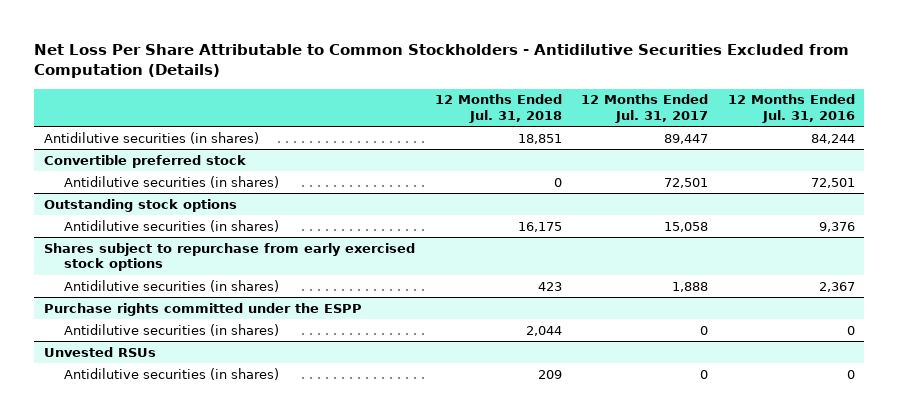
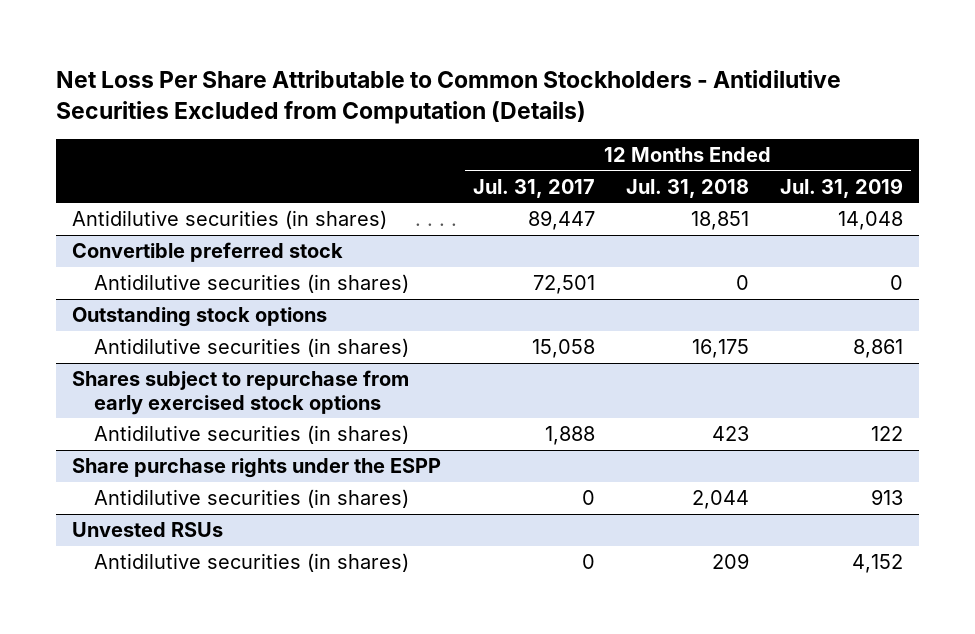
- | 12 Months Ended Jul. 31, 2018 | 12 Months Ended Jul. 31, 2017 | 12 Months Ended Jul. 31, 2016
+ | 12 Months Ended Jul. 31, 2017 | 12 Months Ended Jul. 31, 2018 | 12 Months Ended Jul. 31, 2019
- Purchase rights committed under the ESPP
+ Share purchase rights under the ESPP

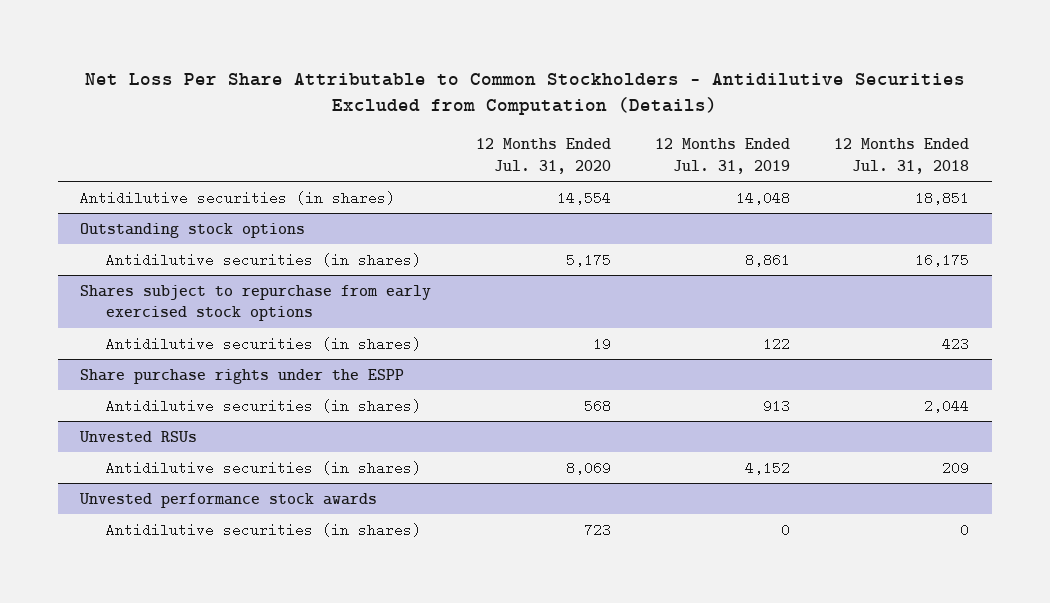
- | 12 Months Ended Jul. 31, 2017 | 12 Months Ended Jul. 31, 2018 | 12 Months Ended Jul. 31, 2019
+ | 12 Months Ended Jul. 31, 2020 | 12 Months Ended Jul. 31, 2019 | 12 Months Ended Jul. 31, 2018
- Convertible preferred stock
- Antidilutive securities (in shares) | 72,501 | 0 | 0
+ Unvested performance stock awards
+ Antidilutive securities (in shares) | 723 | 0 | 0

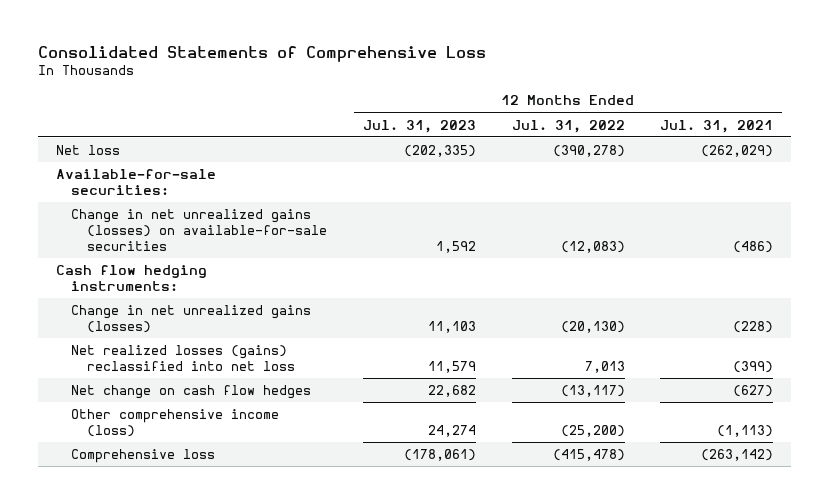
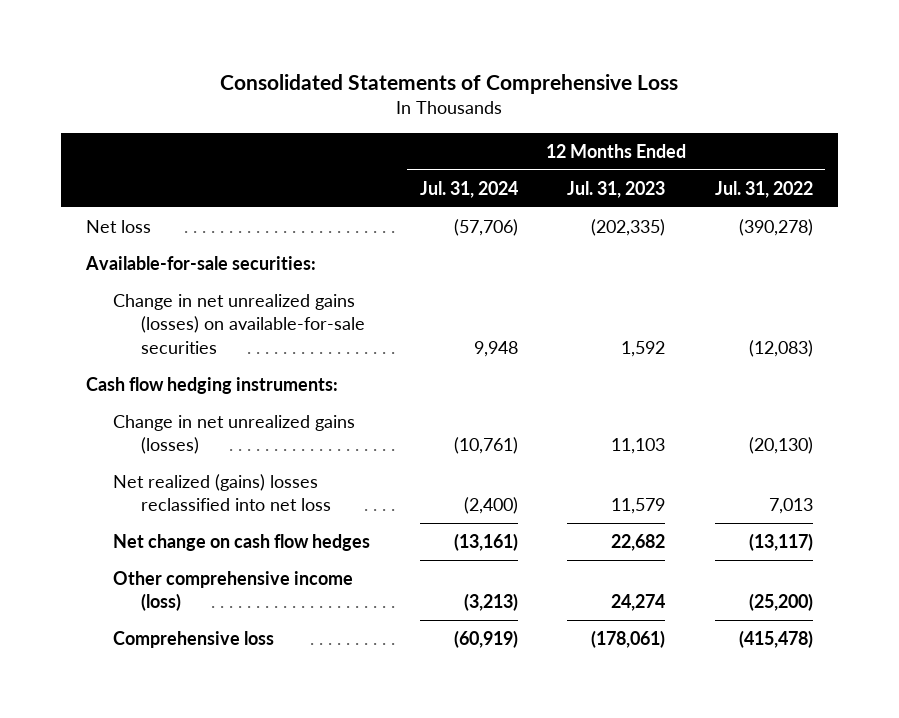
- | 12 Months Ended Jul. 31, 2023 | 12 Months Ended Jul. 31, 2022 | 12 Months Ended Jul. 31, 2021
+ | 12 Months Ended Jul. 31, 2024 | 12 Months Ended Jul. 31, 2023 | 12 Months Ended Jul. 31, 2022
- Net realized losses (gains) reclassified into net loss | 11,579 | 7,013 | (399)
+ Net realized (gains) losses reclassified into net loss | (2,400) | 11,579 | 7,013

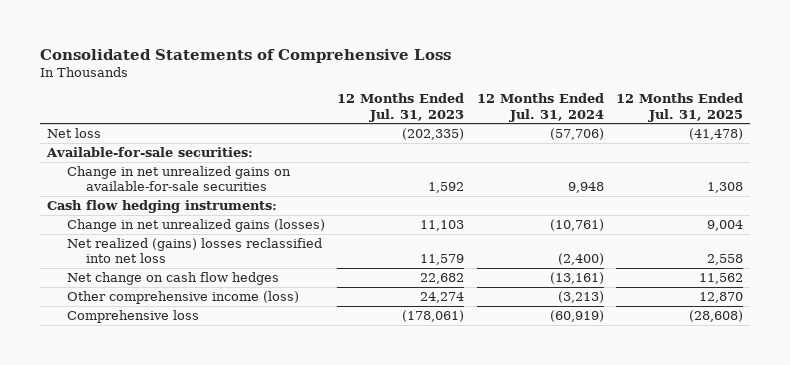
- | 12 Months Ended Jul. 31, 2024 | 12 Months Ended Jul. 31, 2023 | 12 Months Ended Jul. 31, 2022
+ | 12 Months Ended Jul. 31, 2023 | 12 Months Ended Jul. 31, 2024 | 12 Months Ended Jul. 31, 2025
- Change in net unrealized gains (losses) on available-for-sale securities | 9,948 | 1,592 | (12,083)
+ Change in net unrealized gains on available-for-sale securities | 1,592 | 9,948 | 1,308

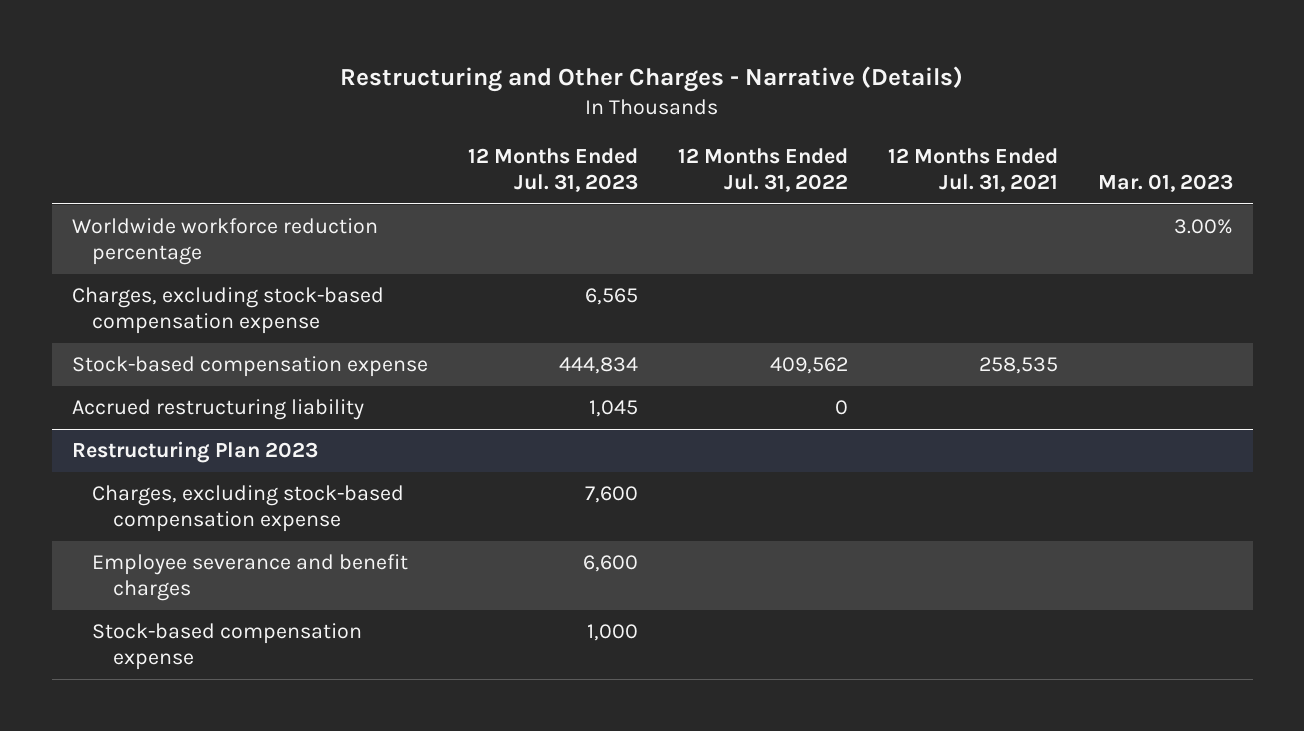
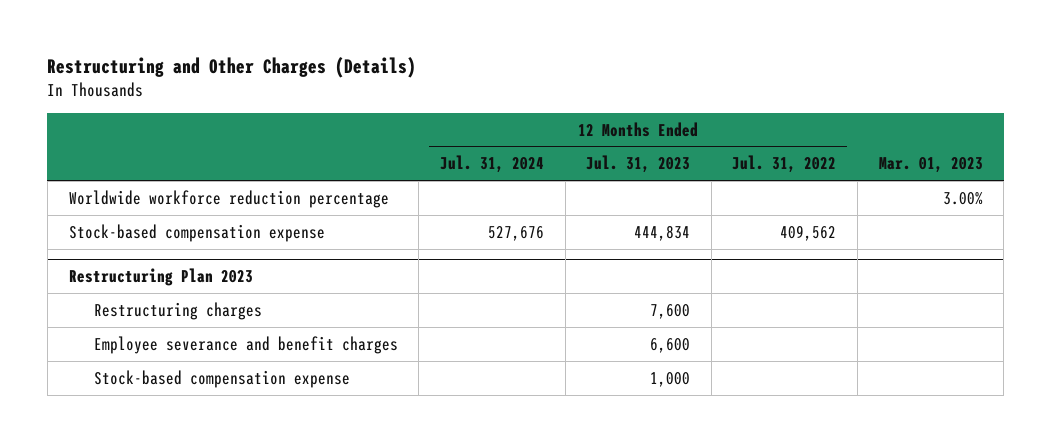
- Restructuring and Other Charges - Narrative (Details)
+ Restructuring and Other Charges (Details)
- | 12 Months Ended Jul. 31, 2023 | 12 Months Ended Jul. 31, 2022 | 12 Months Ended Jul. 31, 2021 | Mar. 01, 2023
+ | 12 Months Ended Jul. 31, 2024 | 12 Months Ended Jul. 31, 2023 | 12 Months Ended Jul. 31, 2022 | Mar. 01, 2023
- Charges, excluding stock-based compensation expense | 6,565 | | |
- Accrued restructuring liability | 1,045 | 0 | |
@ Restructuring Plan 2023
- Charges, excluding stock-based compensation expense | 7,600 | | |
+ Restructuring charges | | 7,600 | |

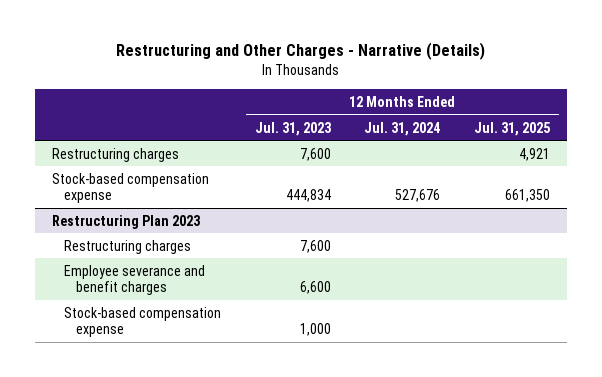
- Restructuring and Other Charges (Details)
+ Restructuring and Other Charges - Narrative (Details)
- | 12 Months Ended Jul. 31, 2024 | 12 Months Ended Jul. 31, 2023 | 12 Months Ended Jul. 31, 2022 | Mar. 01, 2023
+ | 12 Months Ended Jul. 31, 2023 | 12 Months Ended Jul. 31, 2024 | 12 Months Ended Jul. 31, 2025
- Worldwide workforce reduction percentage | | | | 3.00%
+ Restructuring charges | 7,600 | | 4,921

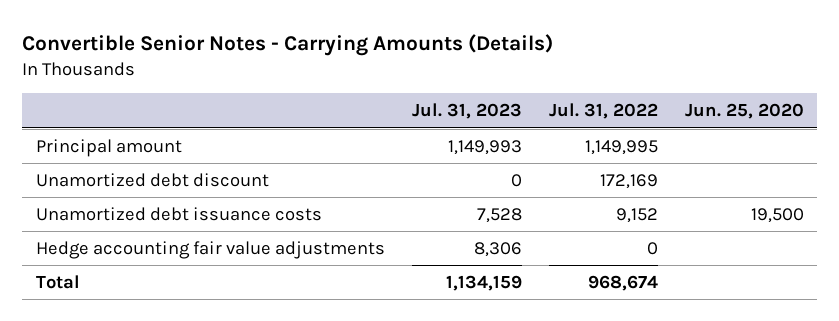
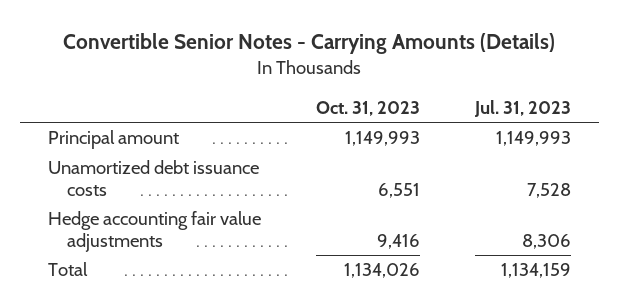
- | Jul. 31, 2023 | Jul. 31, 2022 | Jun. 25, 2020
+ | Oct. 31, 2023 | Jul. 31, 2023
- Unamortized debt discount | 0 | 172,169 |

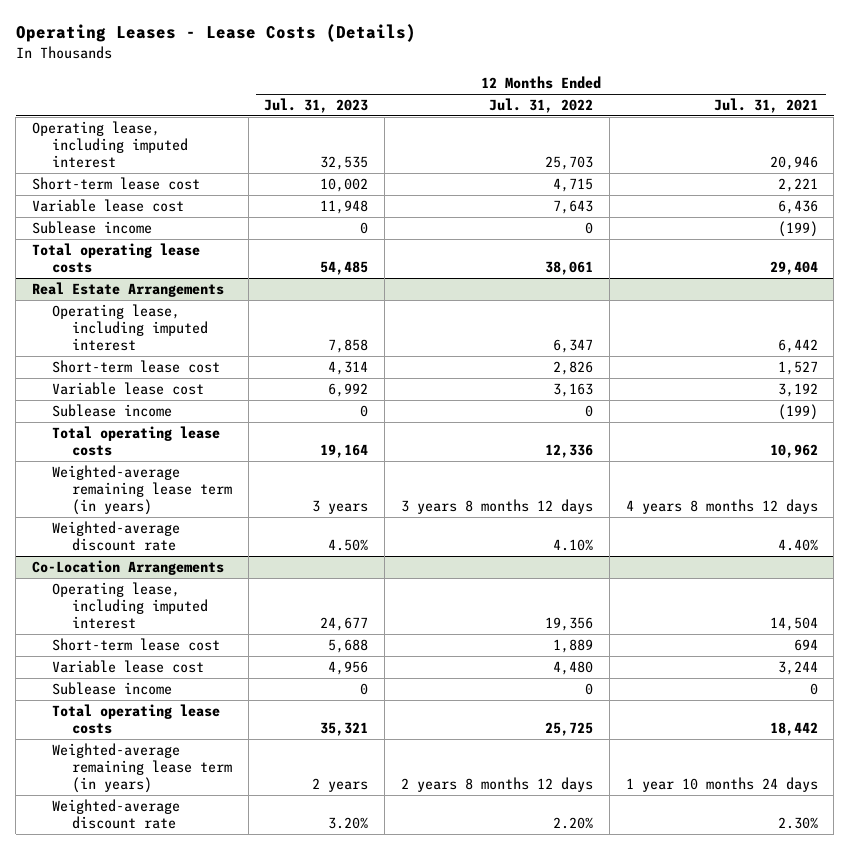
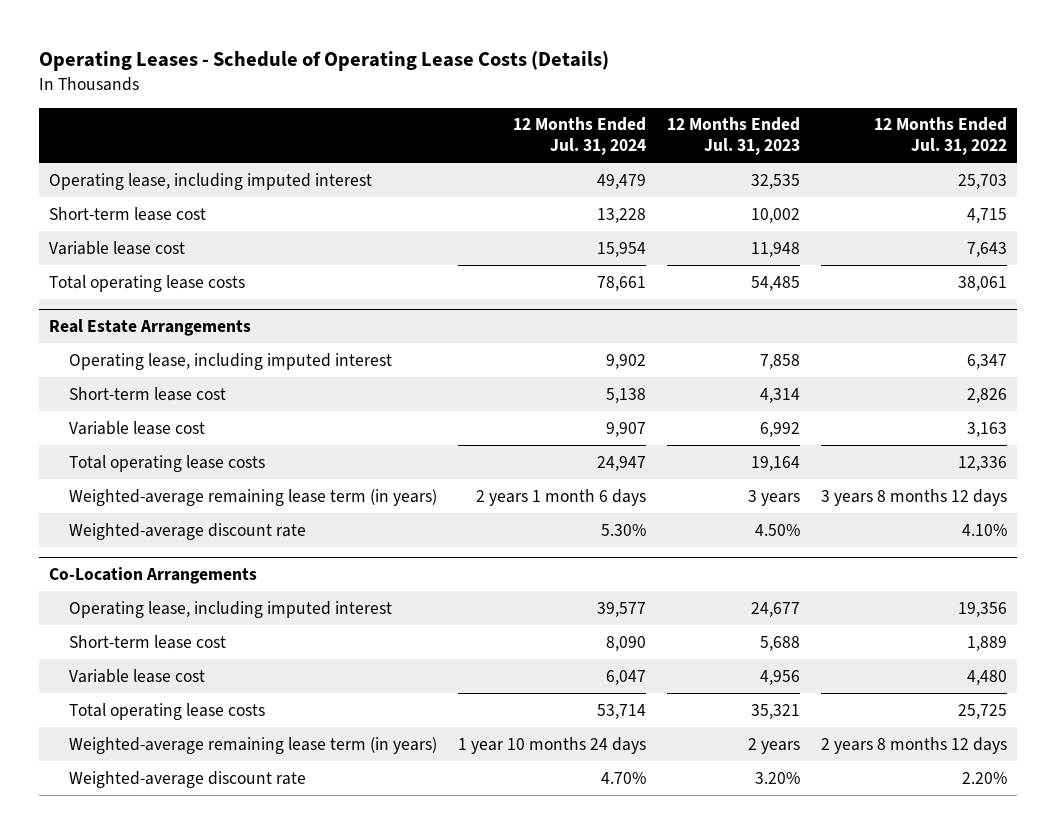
- Operating Leases - Lease Costs (Details)
+ Operating Leases - Schedule of Operating Lease Costs (Details)
- | 12 Months Ended Jul. 31, 2023 | 12 Months Ended Jul. 31, 2022 | 12 Months Ended Jul. 31, 2021
+ | 12 Months Ended Jul. 31, 2024 | 12 Months Ended Jul. 31, 2023 | 12 Months Ended Jul. 31, 2022
- Sublease income | 0 | 0 | (199)
@ Real Estate Arrangements
- Sublease income | 0 | 0 | (199)
@ Co-Location Arrangements
- Sublease income | 0 | 0 | 0

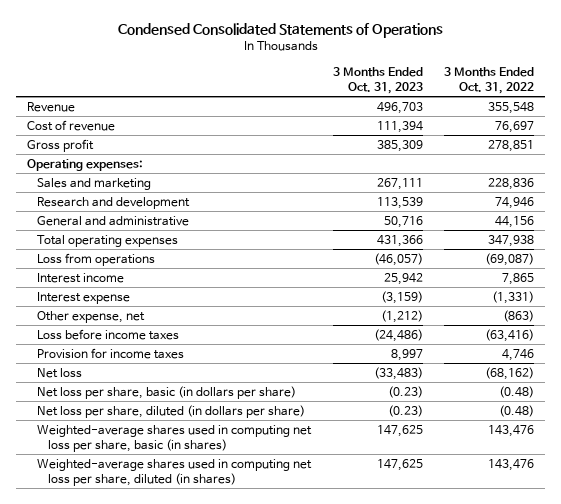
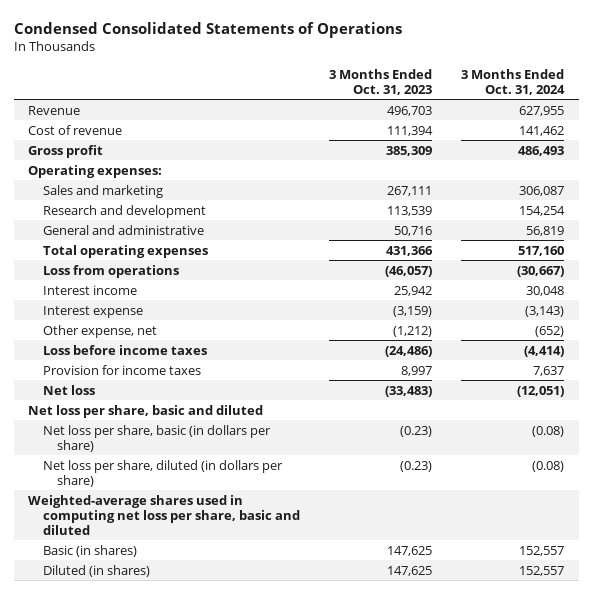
- | 3 Months Ended Oct. 31, 2023 | 3 Months Ended Oct. 31, 2022
+ | 3 Months Ended Oct. 31, 2023 | 3 Months Ended Oct. 31, 2024
+ Net loss per share, basic and diluted
- Weighted-average shares used in computing net loss per share, basic (in shares) | 147,625 | 143,476
- Weighted-average shares used in computing net loss per share, diluted (in shares) | 147,625 | 143,476
+ Weighted-average shares used in computing net loss per share, basic and diluted
+ Basic (in shares) | 147,625 | 152,557
+ Diluted (in shares) | 147,625 | 152,557

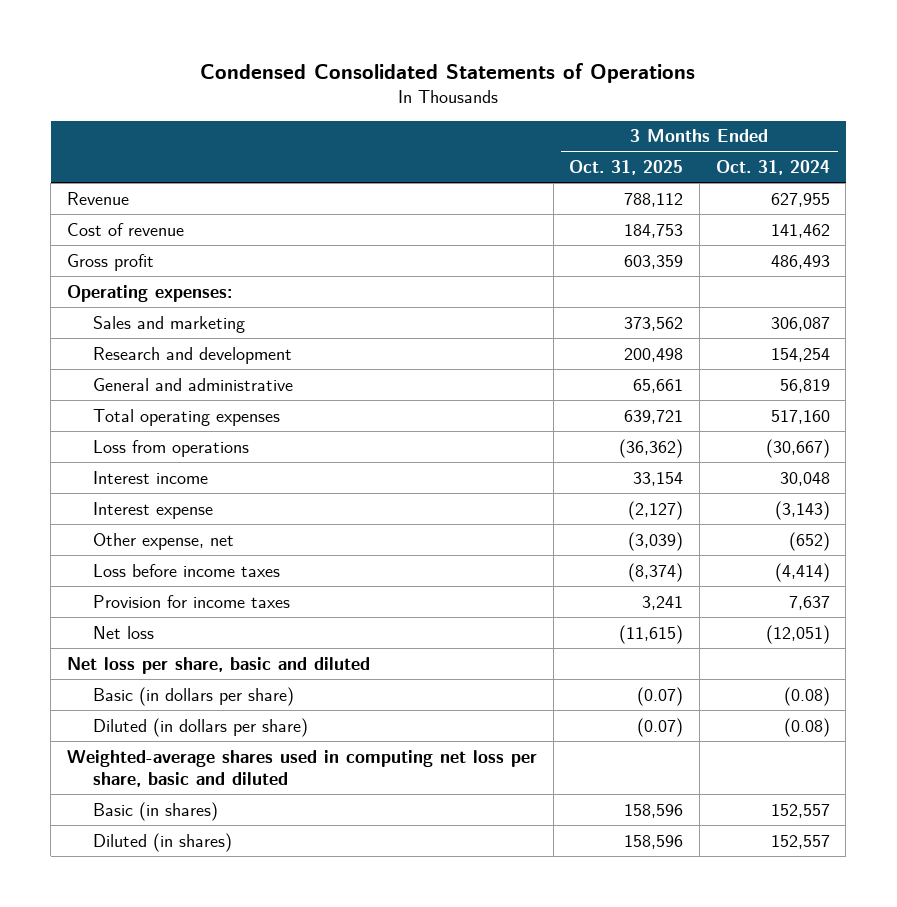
- | 3 Months Ended Oct. 31, 2023 | 3 Months Ended Oct. 31, 2024
+ | 3 Months Ended Oct. 31, 2025 | 3 Months Ended Oct. 31, 2024
- Net loss per share, basic (in dollars per share) | (0.23) | (0.08)
- Net loss per share, diluted (in dollars per share) | (0.23) | (0.08)
+ Basic (in dollars per share) | (0.07) | (0.08)
+ Diluted (in dollars per share) | (0.07) | (0.08)

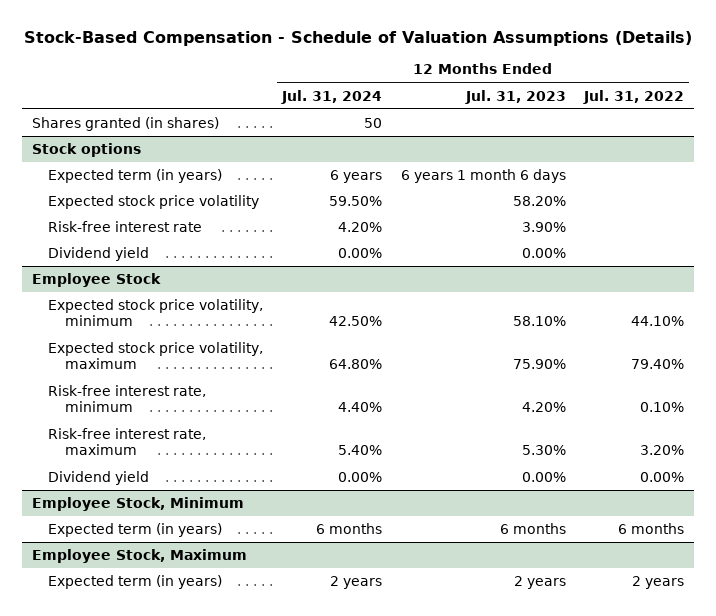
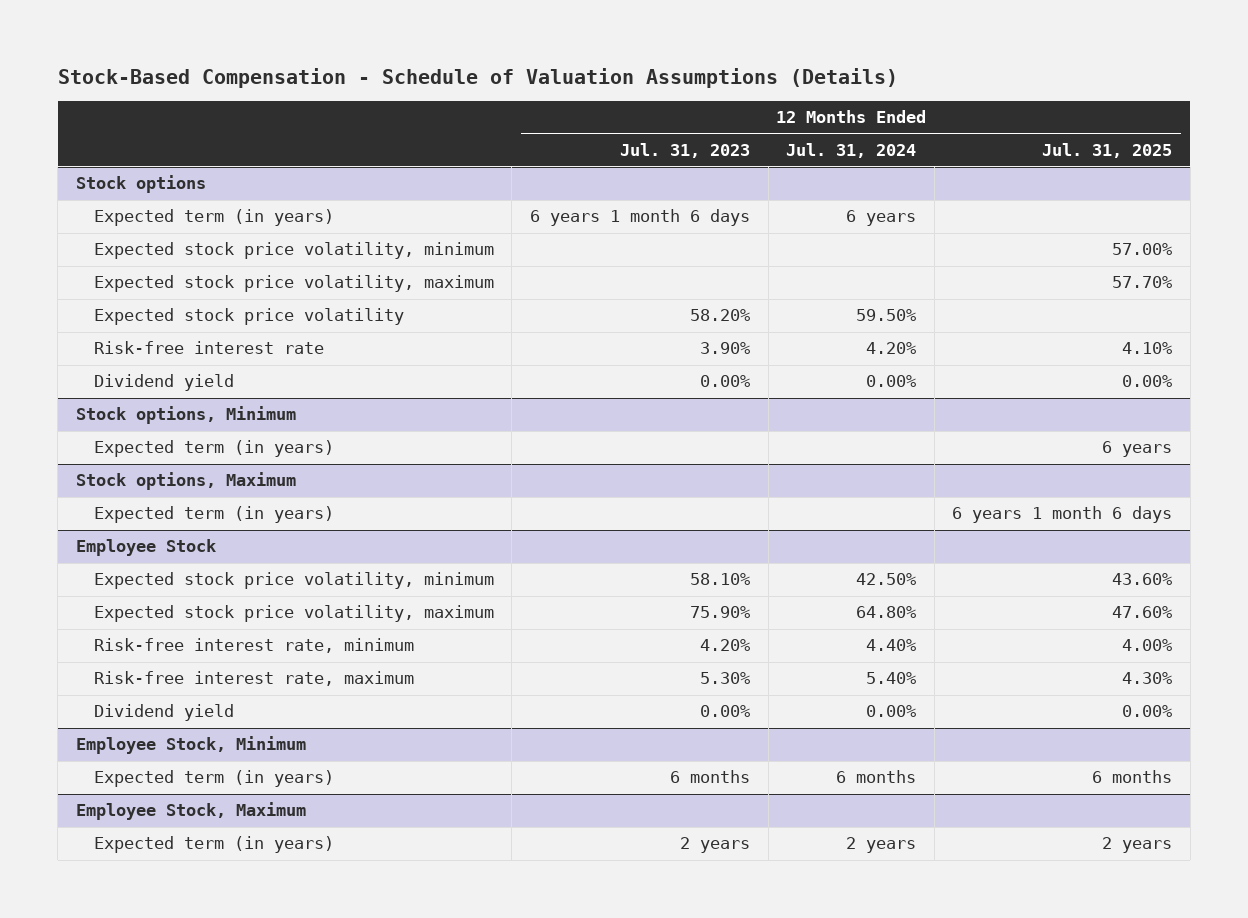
- | 12 Months Ended Jul. 31, 2024 | 12 Months Ended Jul. 31, 2023 | 12 Months Ended Jul. 31, 2022
+ | 12 Months Ended Jul. 31, 2023 | 12 Months Ended Jul. 31, 2024 | 12 Months Ended Jul. 31, 2025
- Shares granted (in shares) | 50 | |
@ Stock options
+ Expected stock price volatility, minimum | | | 57.00%
+ Expected stock price volatility, maximum | | | 57.70%
+ Stock options, Minimum
+ Expected term (in years) | | | 6 years
+ Stock options, Maximum
+ Expected term (in years) | | | 6 years 1 month 6 days

